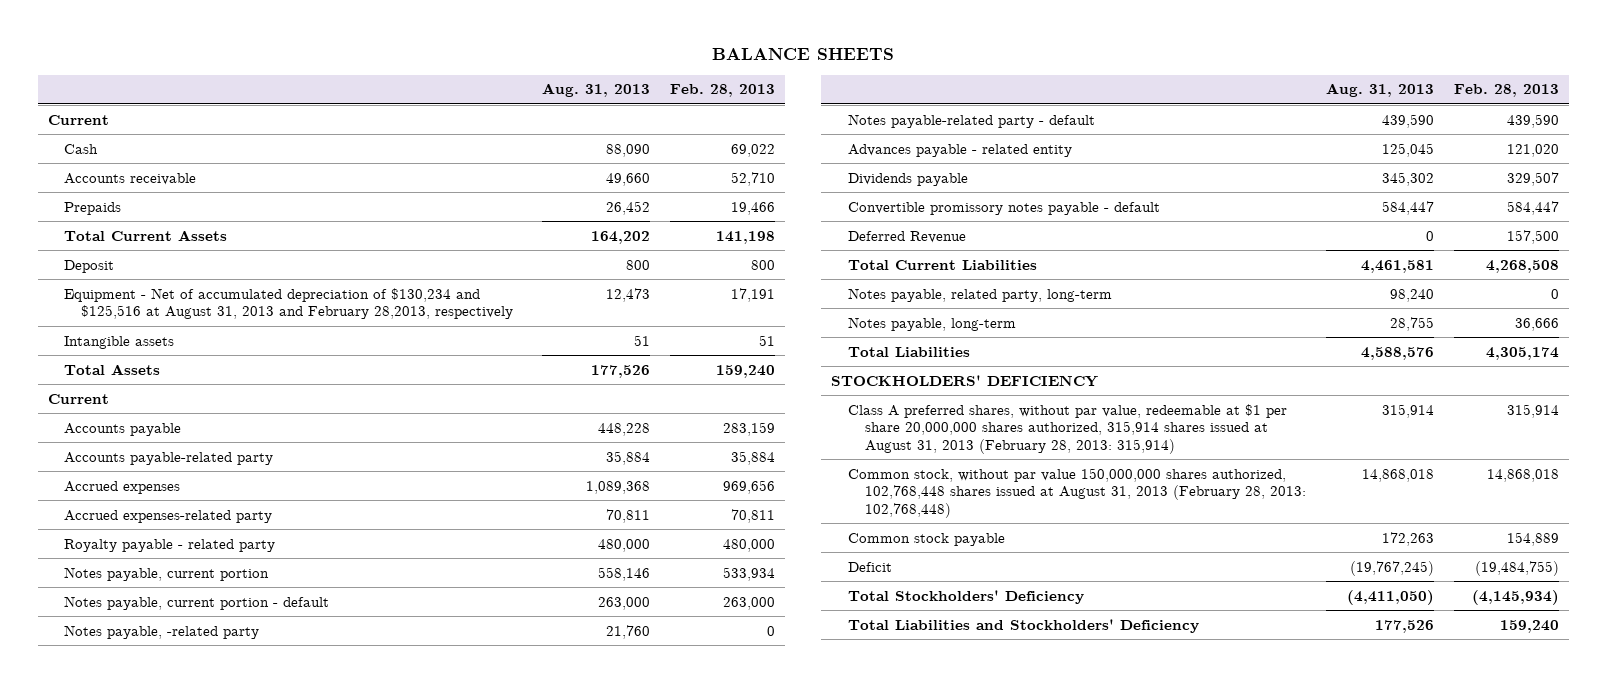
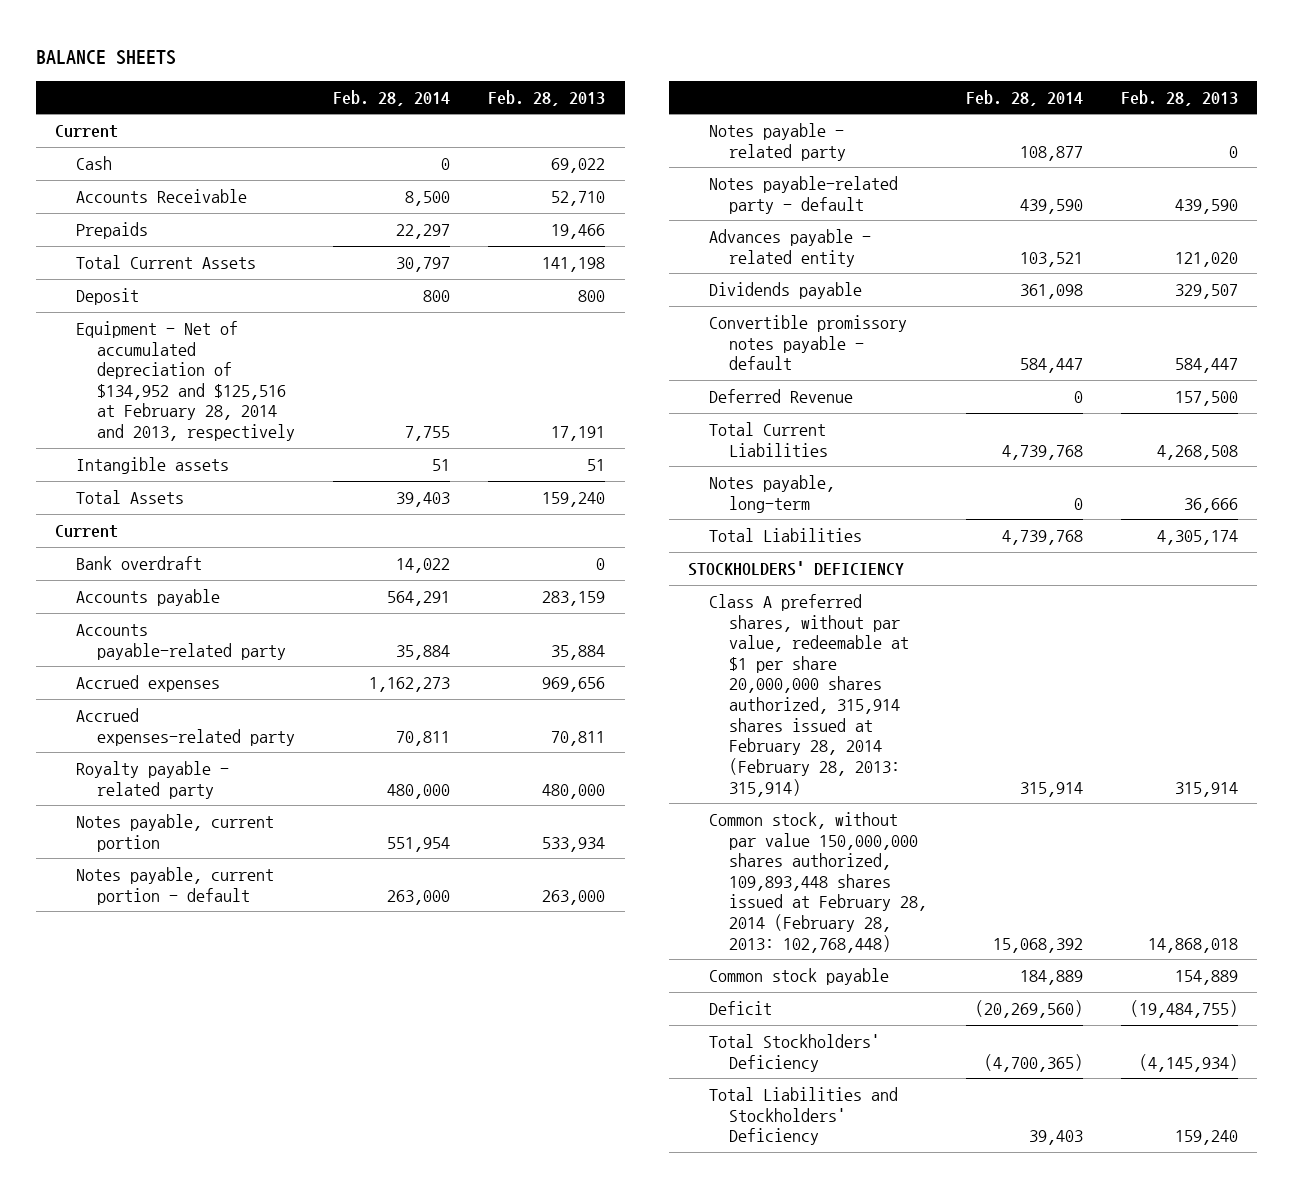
- | Aug. 31, 2013 | Feb. 28, 2013
+ | Feb. 28, 2014 | Feb. 28, 2013
- Accounts receivable | 49,660 | 52,710
+ Accounts Receivable | 8,500 | 52,710
- Equipment - Net of accumulated depreciation of $130,234 and $125,516 at August 31, 2013 and February 28,2013, respectively | 12,473 | 17,191
+ Equipment - Net of accumulated depreciation of $134,952 and $125,516 at February 28, 2014 and 2013, respectively | 7,755 | 17,191
+ Bank overdraft | 14,022 | 0
- Notes payable, -related party | 21,760 | 0
+ Notes payable - related party | 108,877 | 0
- Notes payable, related party, long-term | 98,240 | 0
- Class A preferred shares, without par value, redeemable at $1 per share 20,000,000 shares authorized, 315,914 shares issued at August 31, 2013 (February 28, 2013: 315,914) | 315,914 | 315,914
- Common stock, without par value 150,000,000 shares authorized, 102,768,448 shares issued at August 31, 2013 (February 28, 2013: 102,768,448) | 14,868,018 | 14,868,018
+ Class A preferred shares, without par value, redeemable at $1 per share 20,000,000 shares authorized, 315,914 shares issued at February 28, 2014 (February 28, 2013: 315,914) | 315,914 | 315,914
+ Common stock, without par value 150,000,000 shares authorized, 109,893,448 shares issued at February 28, 2014 (February 28, 2013: 102,768,448) | 15,068,392 | 14,868,018

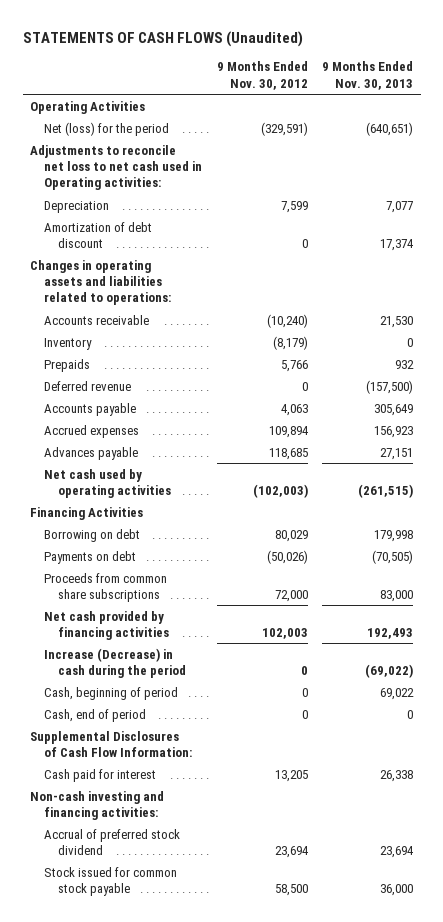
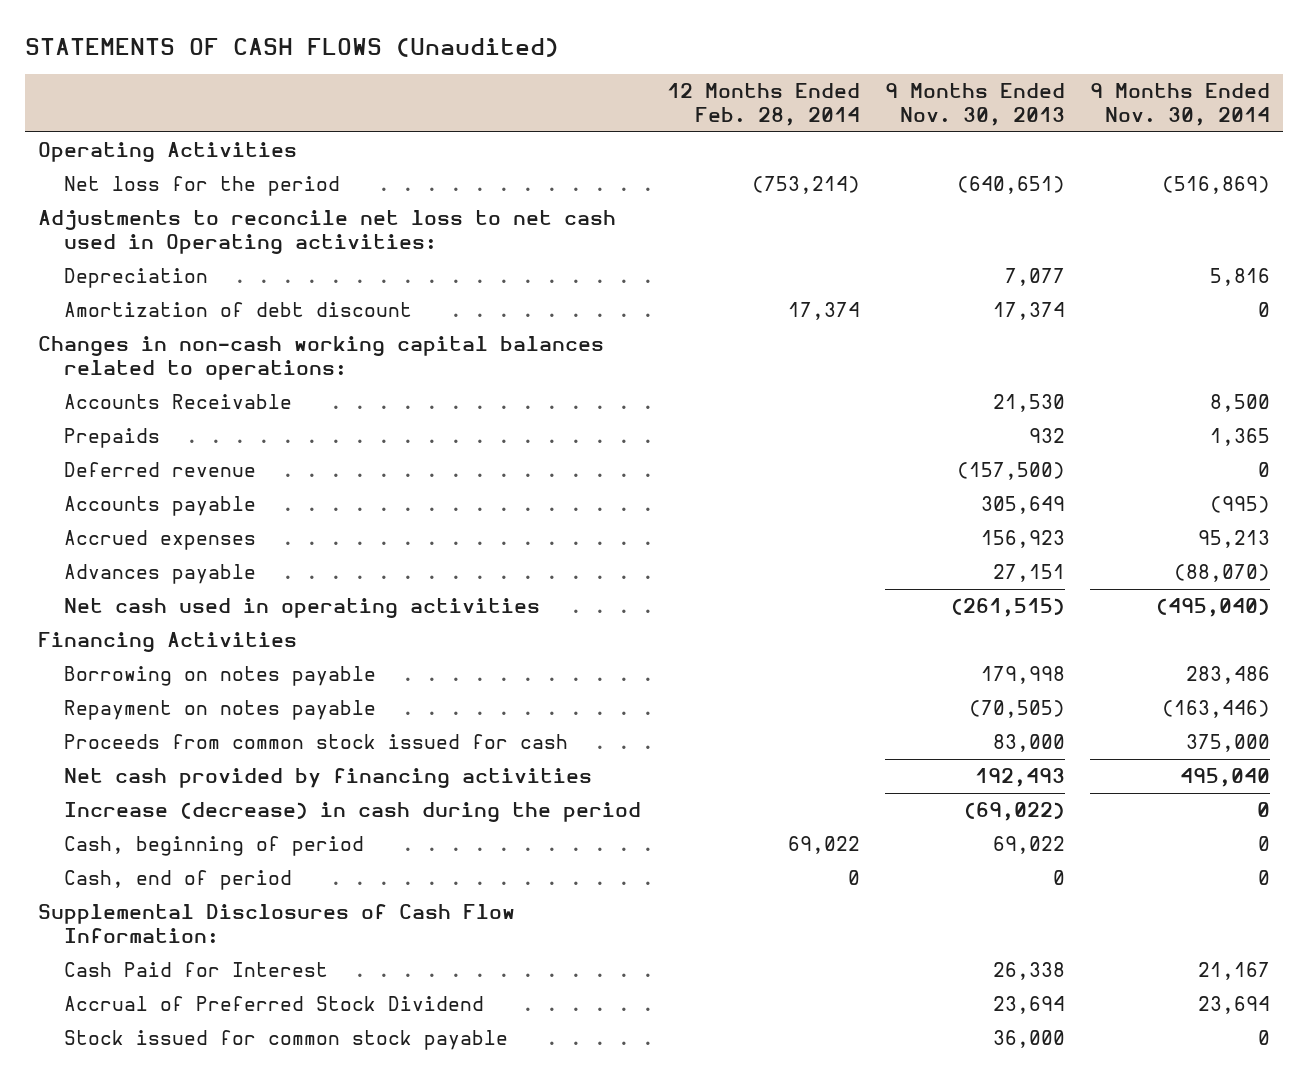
- | 9 Months Ended Nov. 30, 2012 | 9 Months Ended Nov. 30, 2013
+ | 12 Months Ended Feb. 28, 2014 | 9 Months Ended Nov. 30, 2013 | 9 Months Ended Nov. 30, 2014
- Net (loss) for the period | (329,591) | (640,651)
+ Net loss for the period | (753,214) | (640,651) | (516,869)
- Changes in operating assets and liabilities related to operations:
- Accounts receivable | (10,240) | 21,530
- Inventory | (8,179) | 0
+ Changes in non-cash working capital balances related to operations:
+ Accounts Receivable | | 21,530 | 8,500
- Net cash used by operating activities | (102,003) | (261,515)
+ Net cash used in operating activities | | (261,515) | (495,040)
- Borrowing on debt | 80,029 | 179,998
- Payments on debt | (50,026) | (70,505)
- Proceeds from common share subscriptions | 72,000 | 83,000
+ Borrowing on notes payable | | 179,998 | 283,486
+ Repayment on notes payable | | (70,505) | (163,446)
+ Proceeds from common stock issued for cash | | 83,000 | 375,000
- Increase (Decrease) in cash during the period | 0 | (69,022)
+ Increase (decrease) in cash during the period | | (69,022) | 0
- Cash paid for interest | 13,205 | 26,338
- Non-cash investing and financing activities:
- Accrual of preferred stock dividend | 23,694 | 23,694
+ Cash Paid for Interest | | 26,338 | 21,167
+ Accrual of Preferred Stock Dividend | | 23,694 | 23,694

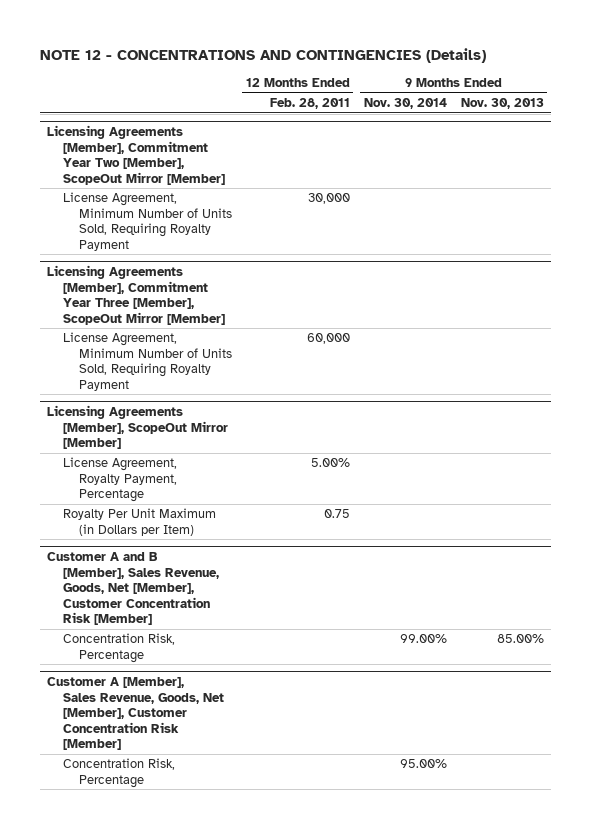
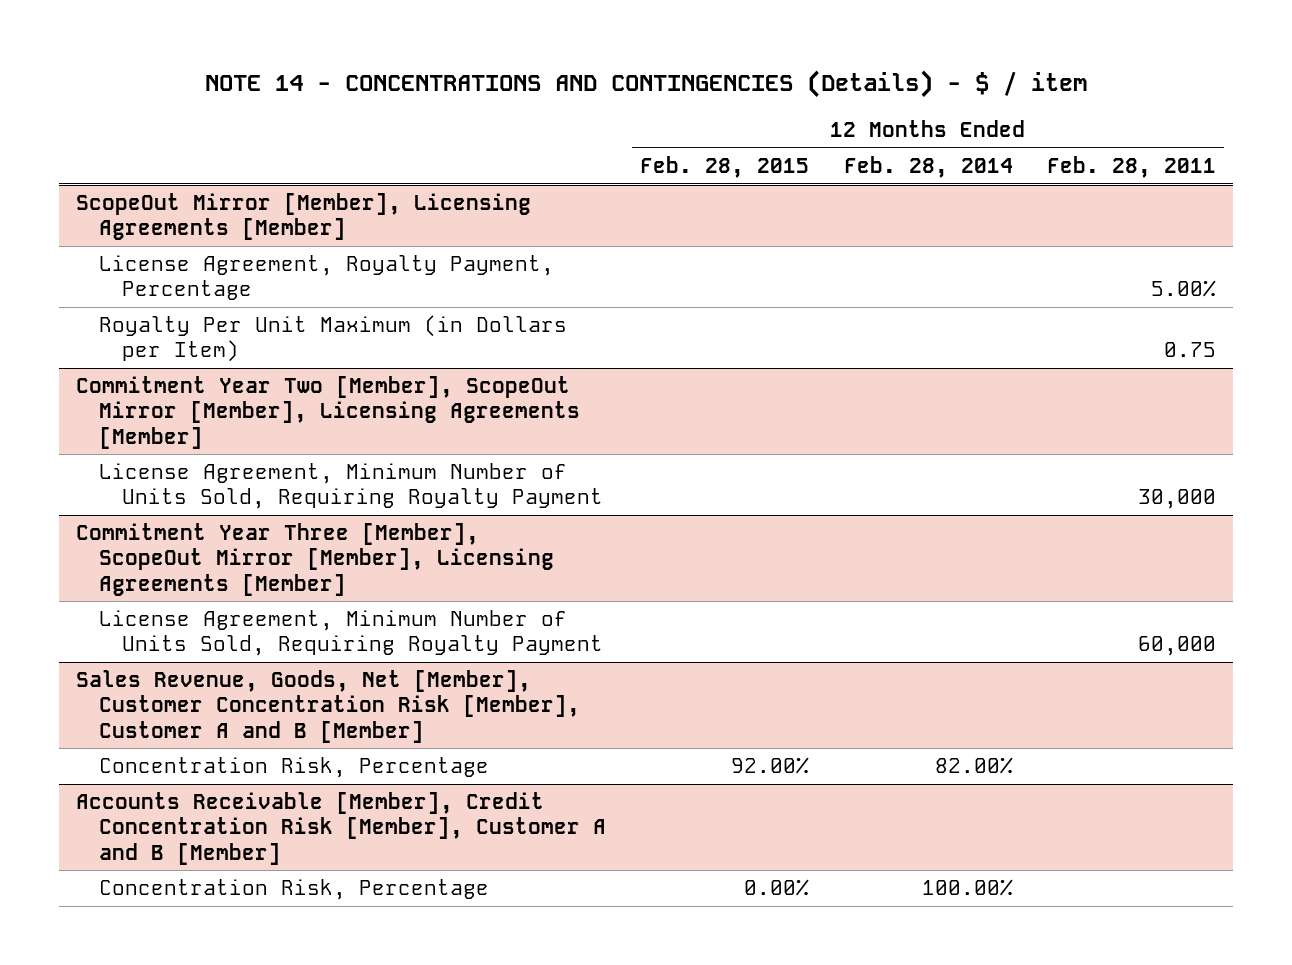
- NOTE 12 - CONCENTRATIONS AND CONTINGENCIES (Details)
+ NOTE 14 - CONCENTRATIONS AND CONTINGENCIES (Details) - $ / item
- | 12 Months Ended Feb. 28, 2011 | 9 Months Ended Nov. 30, 2014 | 9 Months Ended Nov. 30, 2013
+ | 12 Months Ended Feb. 28, 2015 | 12 Months Ended Feb. 28, 2014 | 12 Months Ended Feb. 28, 2011
- Licensing Agreements [Member], Commitment Year Two [Member], ScopeOut Mirror [Member]
- License Agreement, Minimum Number of Units Sold, Requiring Royalty Payment | 30,000 | |
- Licensing Agreements [Member], Commitment Year Three [Member], ScopeOut Mirror [Member]
- License Agreement, Minimum Number of Units Sold, Requiring Royalty Payment | 60,000 | |
- Licensing Agreements [Member], ScopeOut Mirror [Member]
+ ScopeOut Mirror [Member], Licensing Agreements [Member]
- Customer A and B [Member], Sales Revenue, Goods, Net [Member], Customer Concentration Risk [Member]
+ Commitment Year Two [Member], ScopeOut Mirror [Member], Licensing Agreements [Member]
+ License Agreement, Minimum Number of Units Sold, Requiring Royalty Payment | | | 30,000
+ Commitment Year Three [Member], ScopeOut Mirror [Member], Licensing Agreements [Member]
+ License Agreement, Minimum Number of Units Sold, Requiring Royalty Payment | | | 60,000
+ Sales Revenue, Goods, Net [Member], Customer Concentration Risk [Member], Customer A and B [Member]
- Customer A [Member], Sales Revenue, Goods, Net [Member], Customer Concentration Risk [Member]
+ Accounts Receivable [Member], Credit Concentration Risk [Member], Customer A and B [Member]

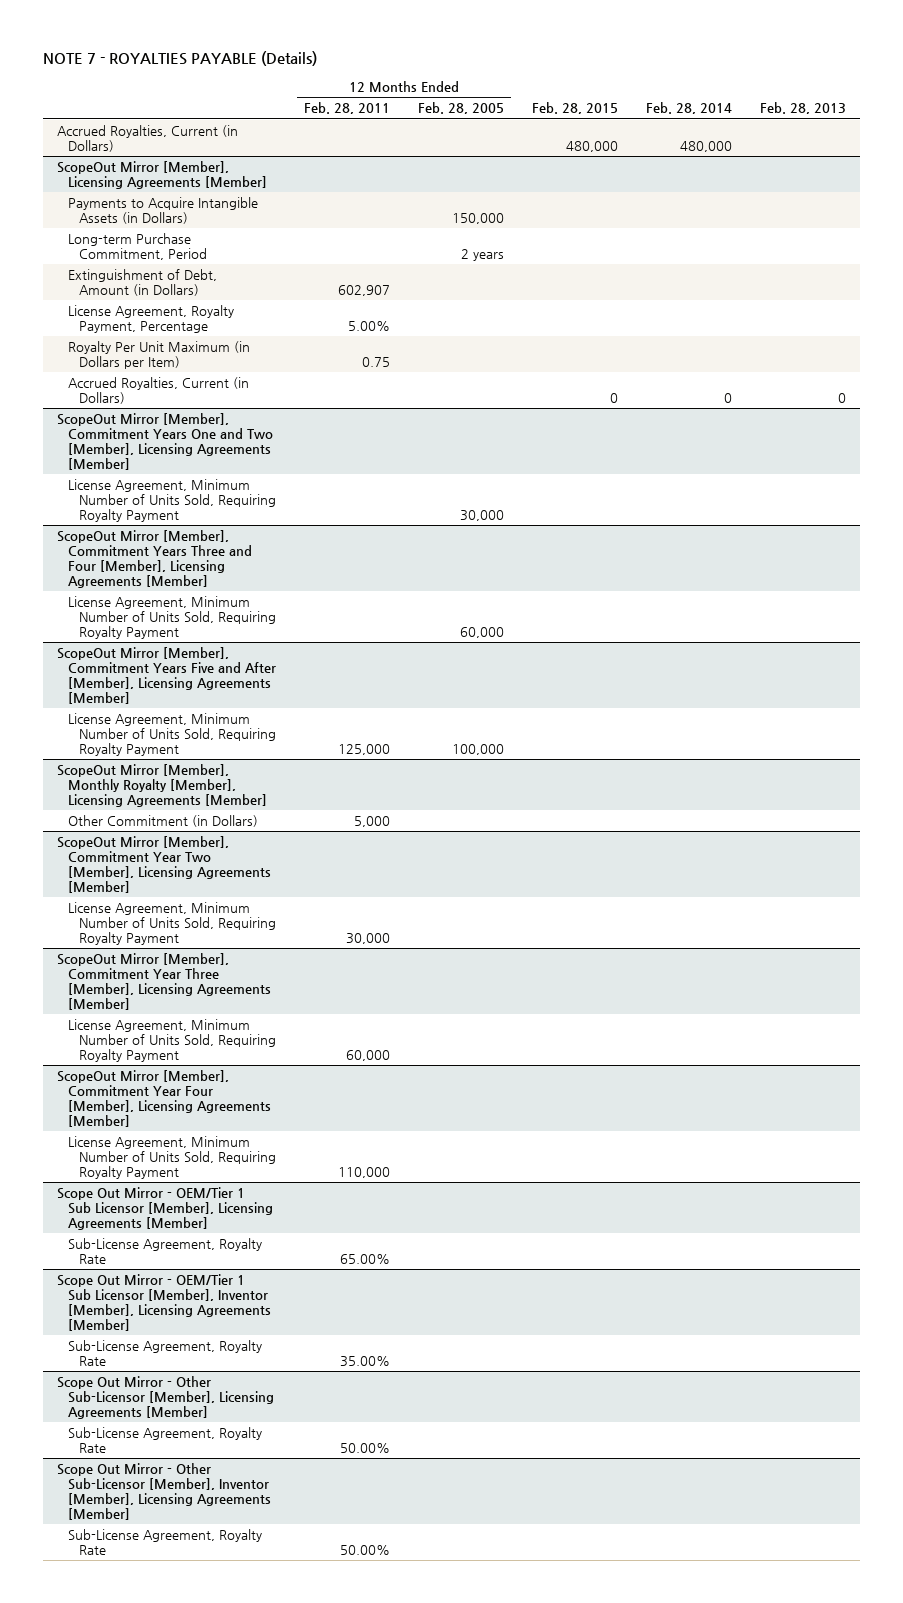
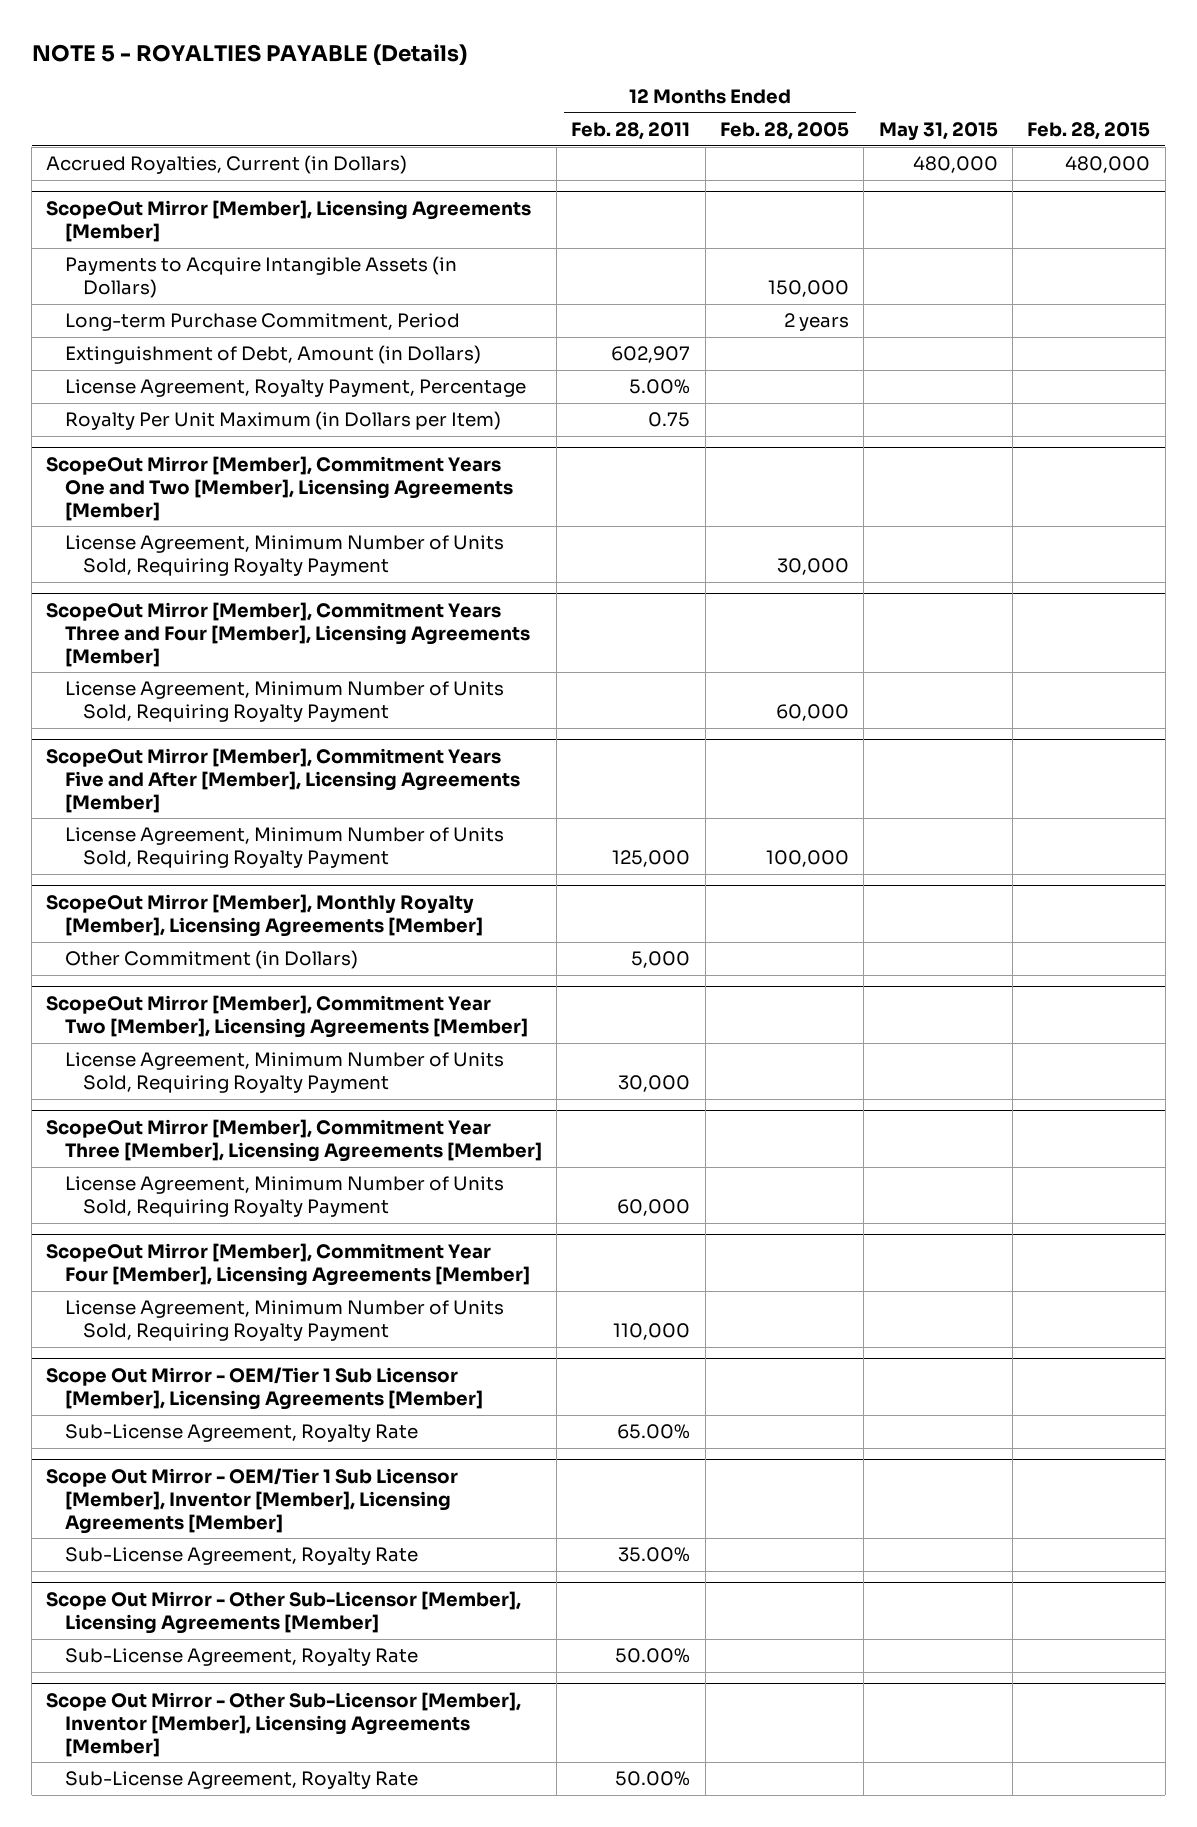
- NOTE 7 - ROYALTIES PAYABLE (Details)
+ NOTE 5 - ROYALTIES PAYABLE (Details)
- | 12 Months Ended Feb. 28, 2011 | 12 Months Ended Feb. 28, 2005 | Feb. 28, 2015 | Feb. 28, 2014 | Feb. 28, 2013
+ | 12 Months Ended Feb. 28, 2011 | 12 Months Ended Feb. 28, 2005 | May 31, 2015 | Feb. 28, 2015
@ ScopeOut Mirror [Member], Licensing Agreements [Member]
- Accrued Royalties, Current (in Dollars) | | | 0 | 0 | 0

